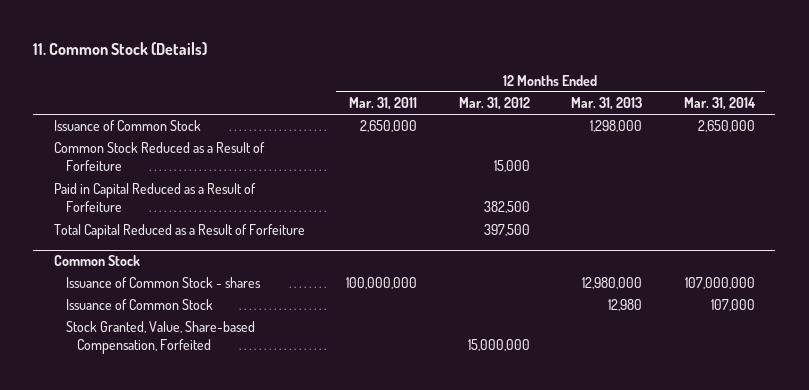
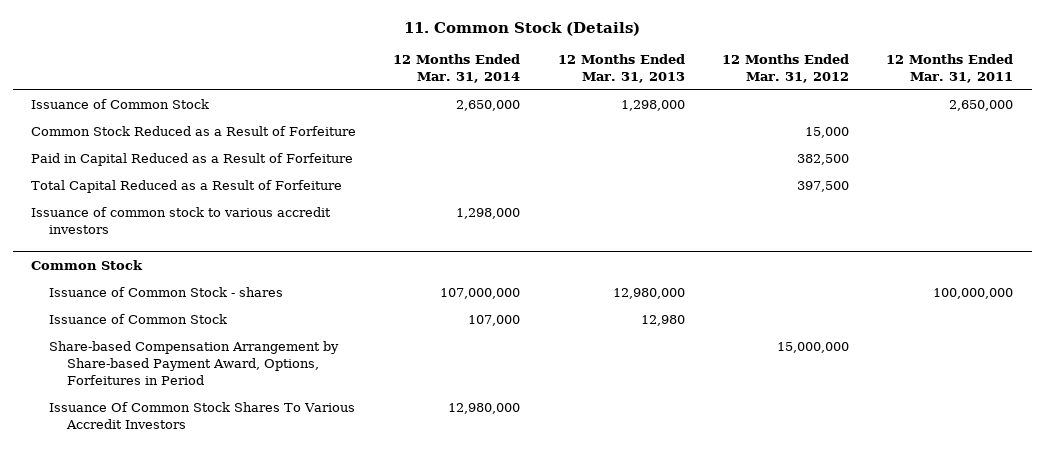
- | 12 Months Ended Mar. 31, 2011 | 12 Months Ended Mar. 31, 2012 | 12 Months Ended Mar. 31, 2013 | 12 Months Ended Mar. 31, 2014
+ | 12 Months Ended Mar. 31, 2014 | 12 Months Ended Mar. 31, 2013 | 12 Months Ended Mar. 31, 2012 | 12 Months Ended Mar. 31, 2011
+ Issuance of common stock to various accredit investors | 1,298,000 | | |
@ Common Stock
- Stock Granted, Value, Share-based Compensation, Forfeited | | 15,000,000 | |
+ Share-based Compensation Arrangement by Share-based Payment Award, Options, Forfeitures in Period | | | 15,000,000 |
+ Issuance Of Common Stock Shares To Various Accredit Investors | 12,980,000 | | |

